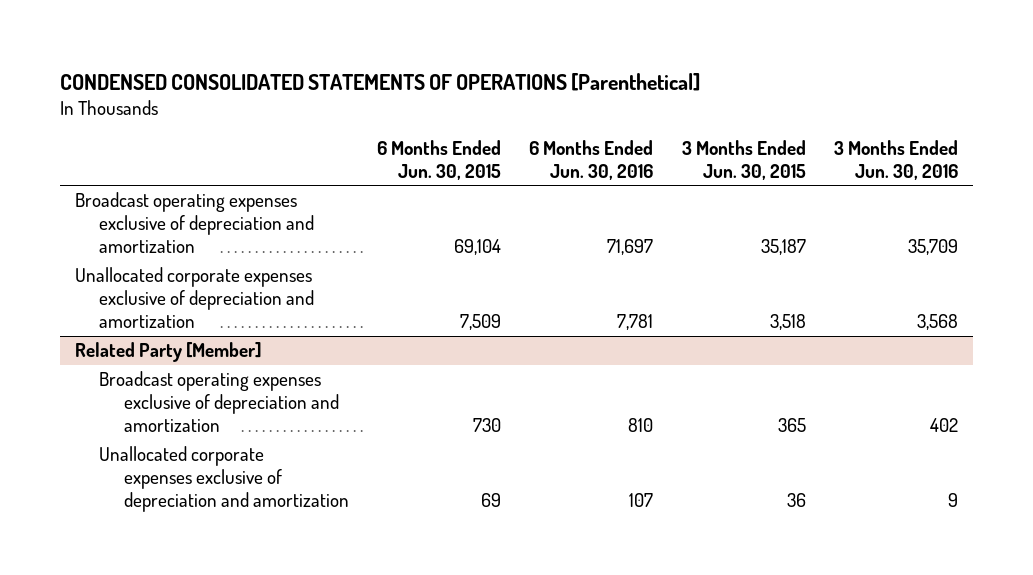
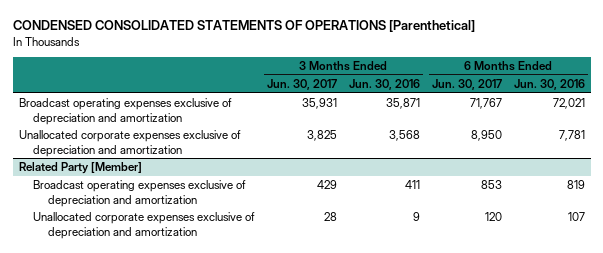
- | 6 Months Ended Jun. 30, 2015 | 6 Months Ended Jun. 30, 2016 | 3 Months Ended Jun. 30, 2015 | 3 Months Ended Jun. 30, 2016
+ | 3 Months Ended Jun. 30, 2017 | 3 Months Ended Jun. 30, 2016 | 6 Months Ended Jun. 30, 2017 | 6 Months Ended Jun. 30, 2016
- Broadcast operating expenses exclusive of depreciation and amortization | 69,104 | 71,697 | 35,187 | 35,709
+ Broadcast operating expenses exclusive of depreciation and amortization | 35,931 | 35,871 | 71,767 | 72,021
@ Related Party [Member]
- Broadcast operating expenses exclusive of depreciation and amortization | 730 | 810 | 365 | 402
+ Broadcast operating expenses exclusive of depreciation and amortization | 429 | 411 | 853 | 819

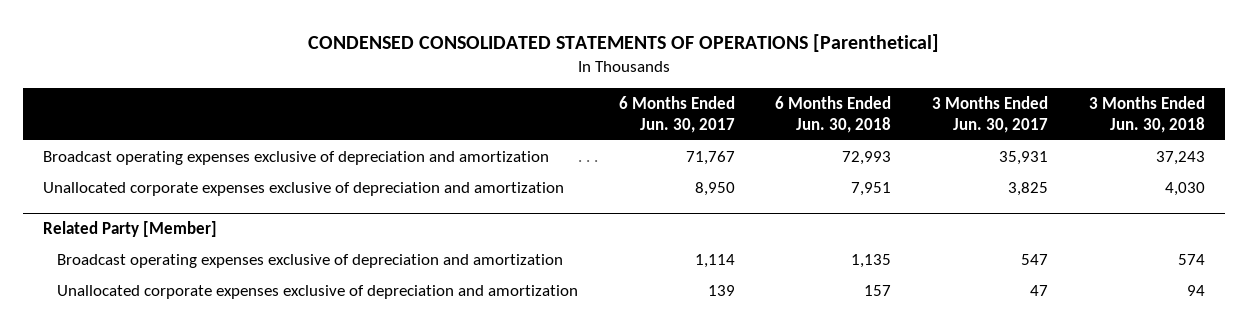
- | 3 Months Ended Jun. 30, 2017 | 3 Months Ended Jun. 30, 2016 | 6 Months Ended Jun. 30, 2017 | 6 Months Ended Jun. 30, 2016
+ | 6 Months Ended Jun. 30, 2017 | 6 Months Ended Jun. 30, 2018 | 3 Months Ended Jun. 30, 2017 | 3 Months Ended Jun. 30, 2018
@ Related Party [Member]
- Broadcast operating expenses exclusive of depreciation and amortization | 429 | 411 | 853 | 819
- Unallocated corporate expenses exclusive of depreciation and amortization | 28 | 9 | 120 | 107
+ Broadcast operating expenses exclusive of depreciation and amortization | 1,114 | 1,135 | 547 | 574
+ Unallocated corporate expenses exclusive of depreciation and amortization | 139 | 157 | 47 | 94

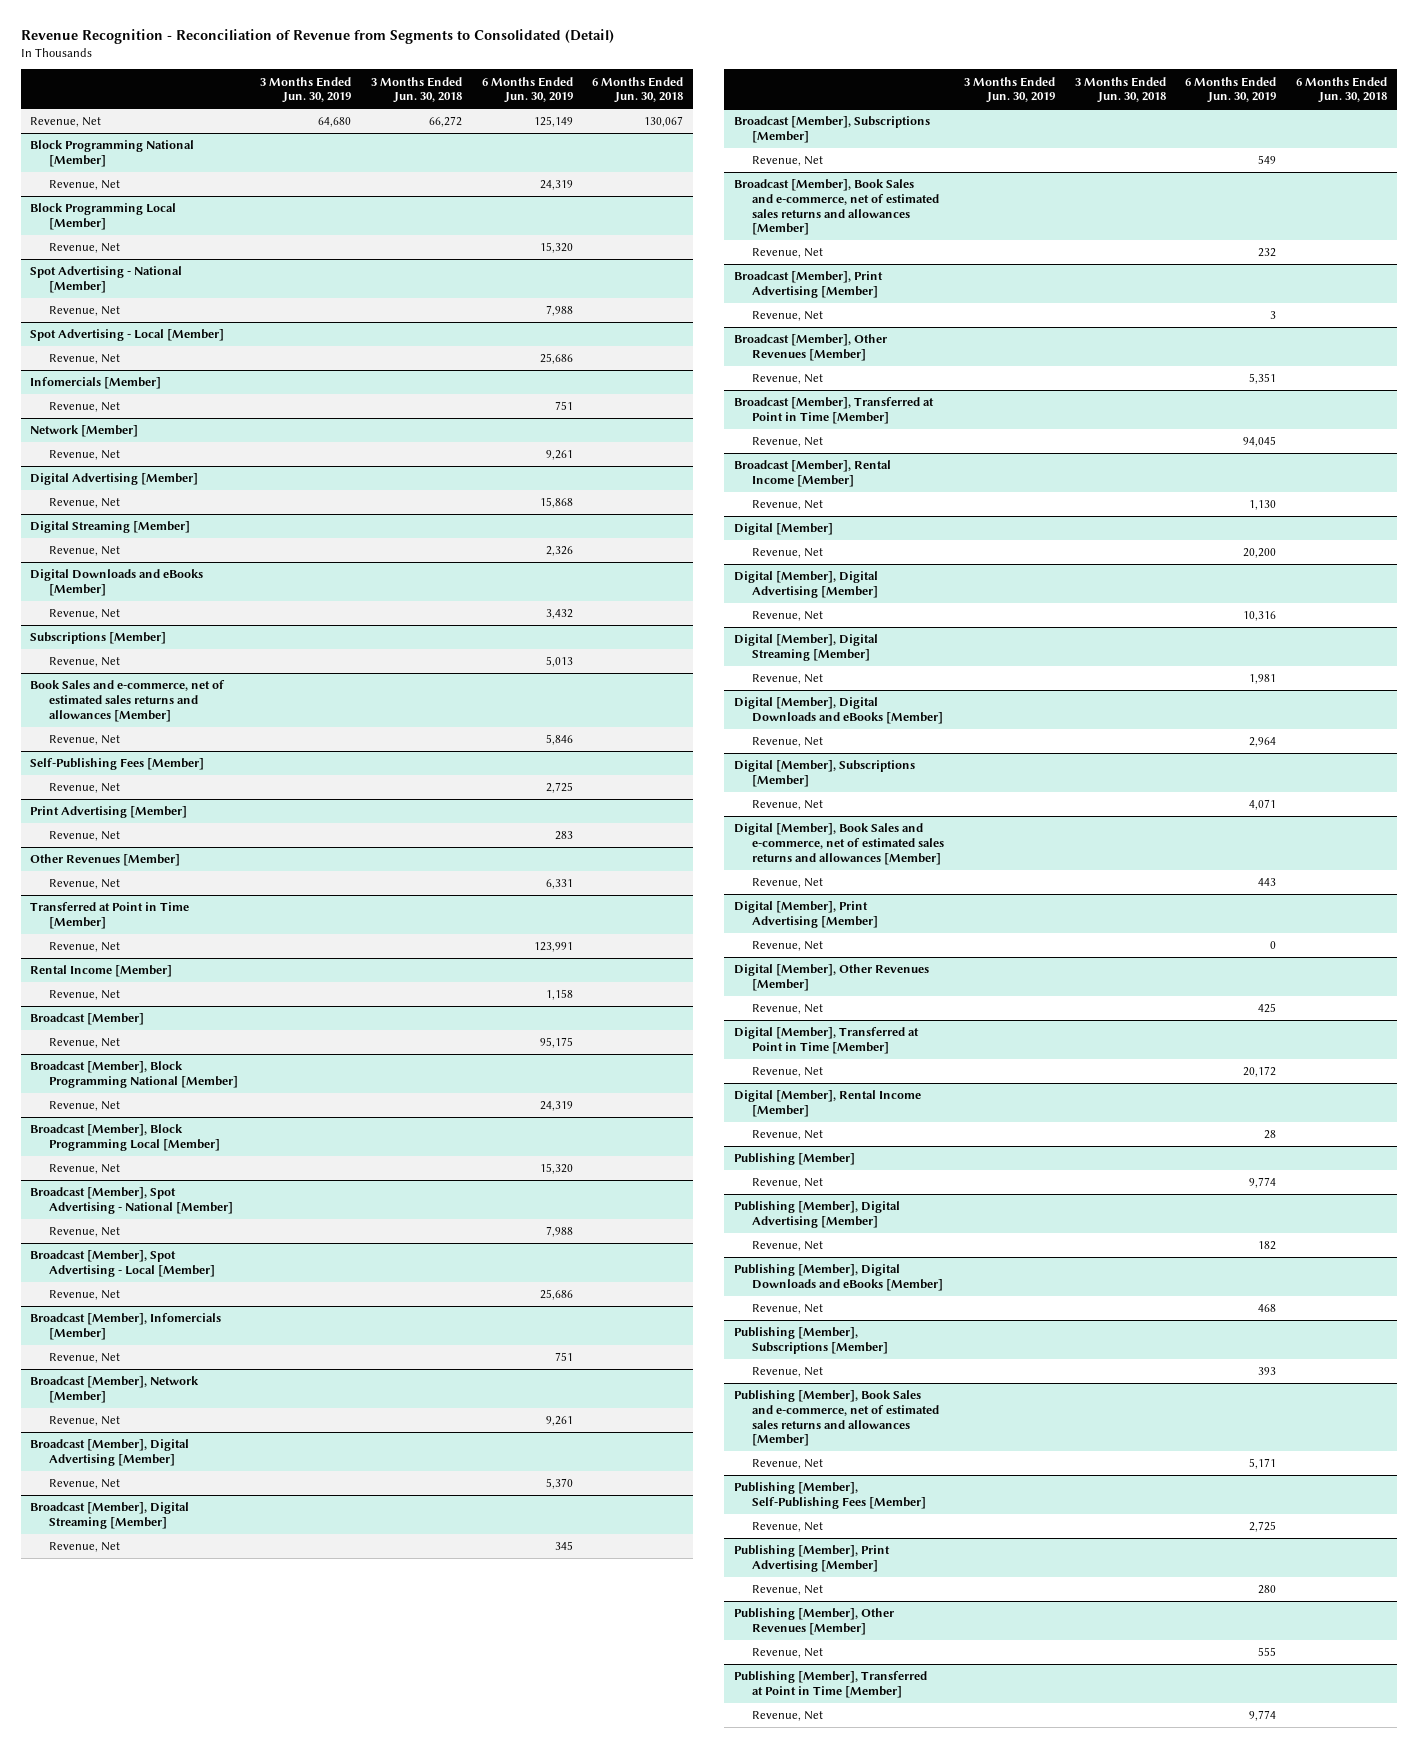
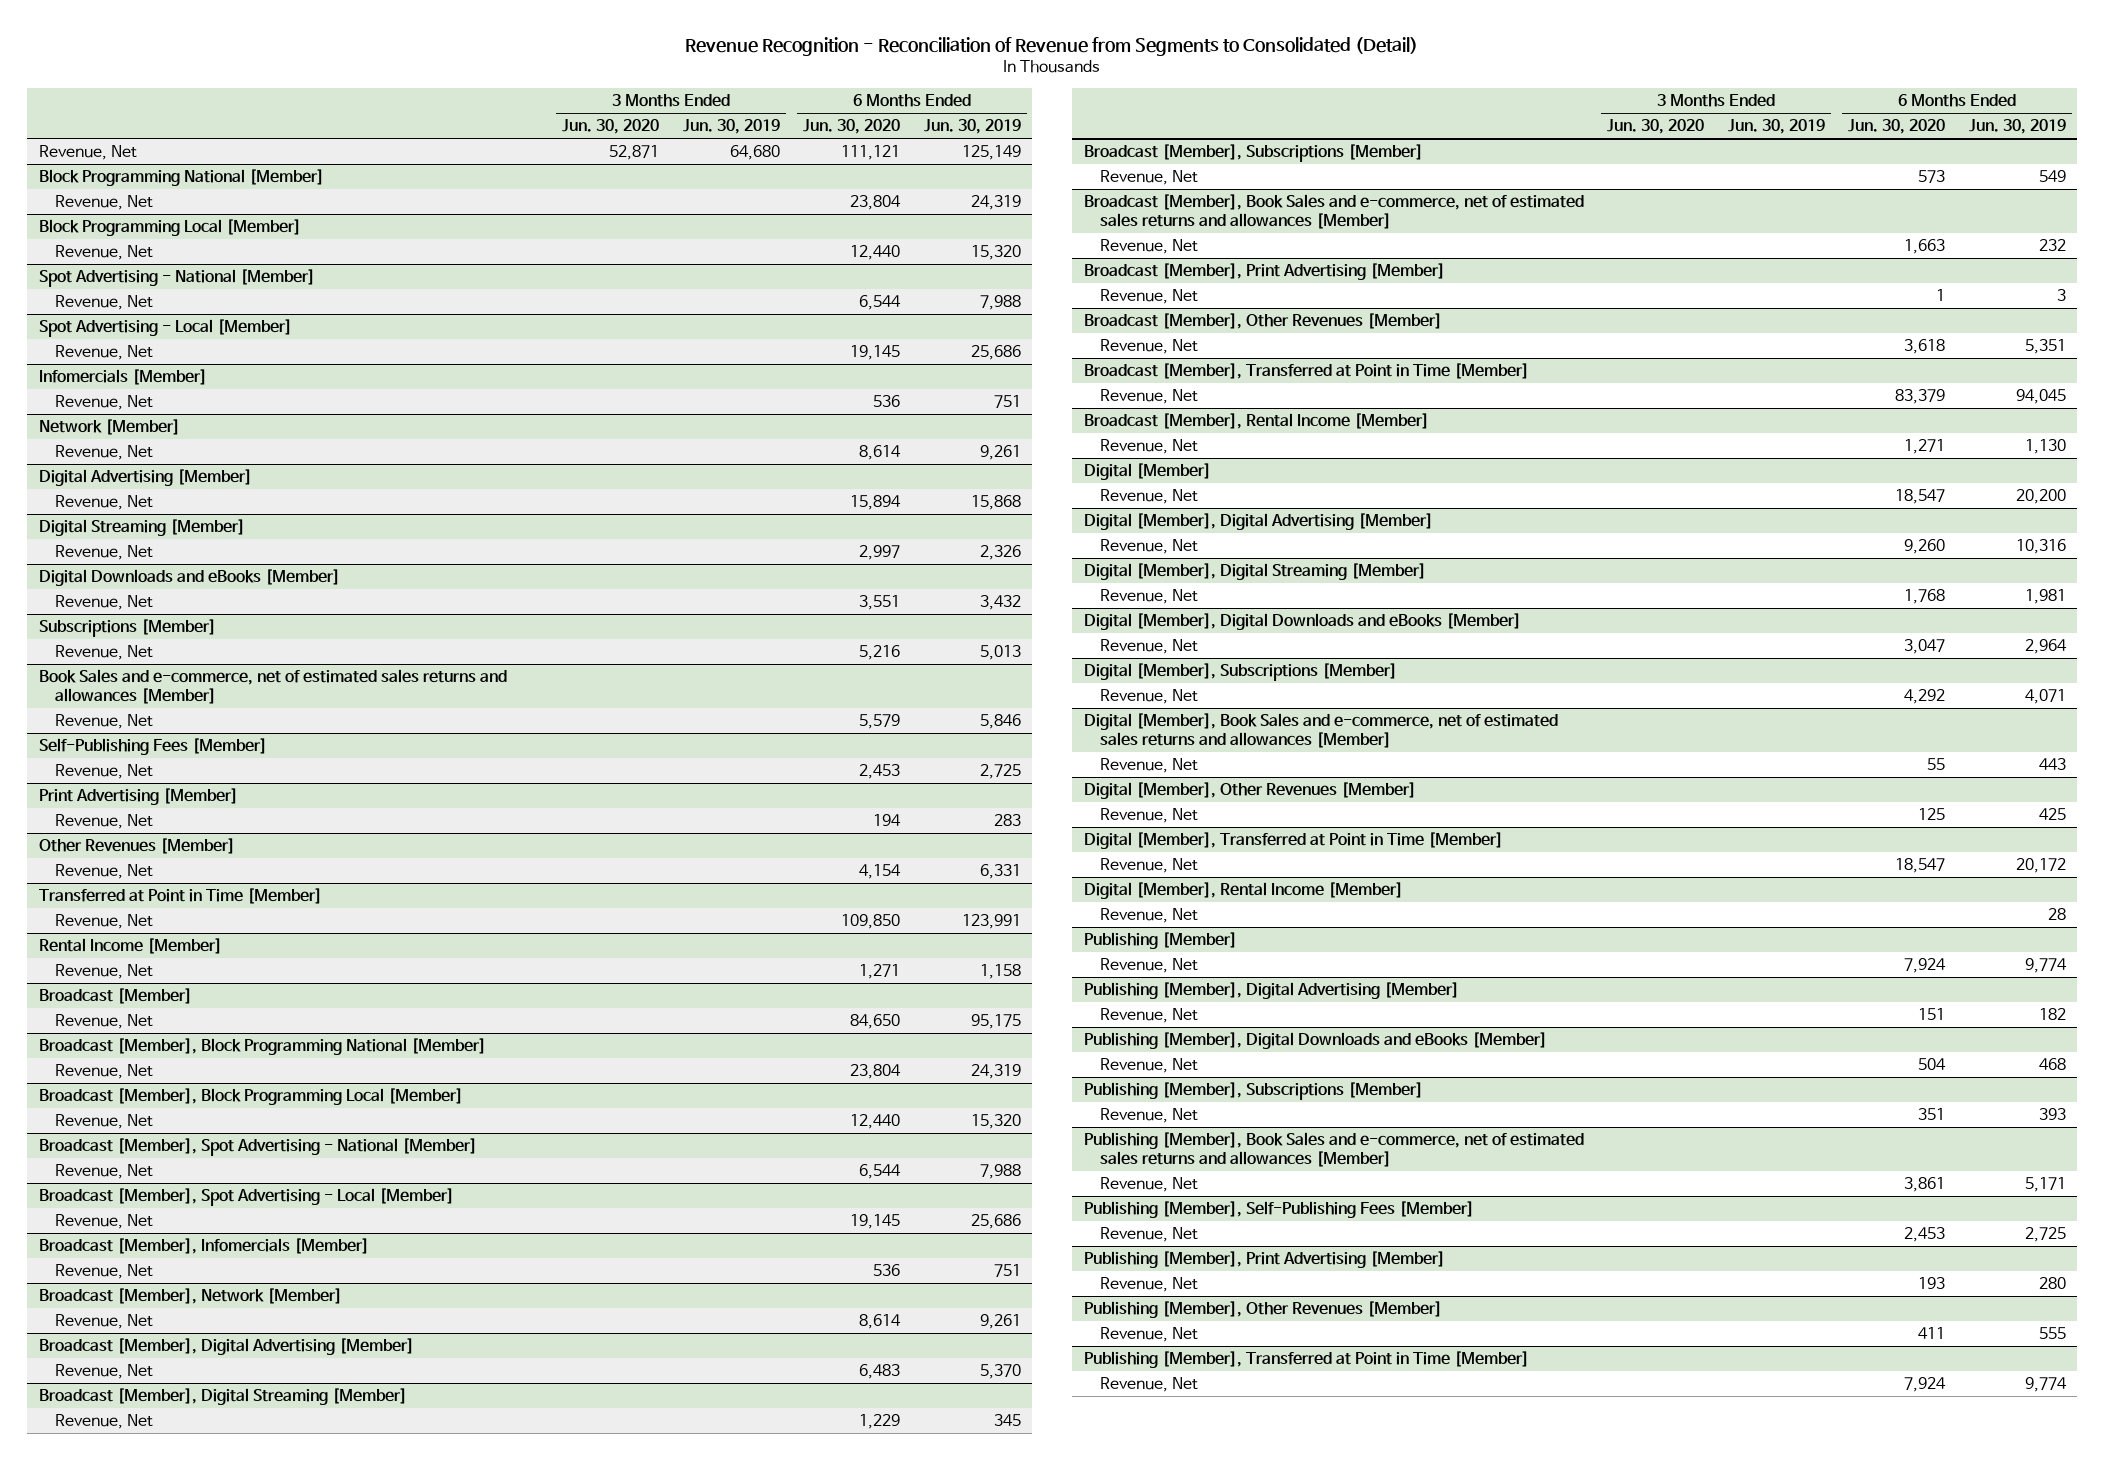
- | 3 Months Ended Jun. 30, 2019 | 3 Months Ended Jun. 30, 2018 | 6 Months Ended Jun. 30, 2019 | 6 Months Ended Jun. 30, 2018
+ | 3 Months Ended Jun. 30, 2020 | 3 Months Ended Jun. 30, 2019 | 6 Months Ended Jun. 30, 2020 | 6 Months Ended Jun. 30, 2019
- Digital [Member], Print Advertising [Member]
- Revenue, Net | | | 0 |

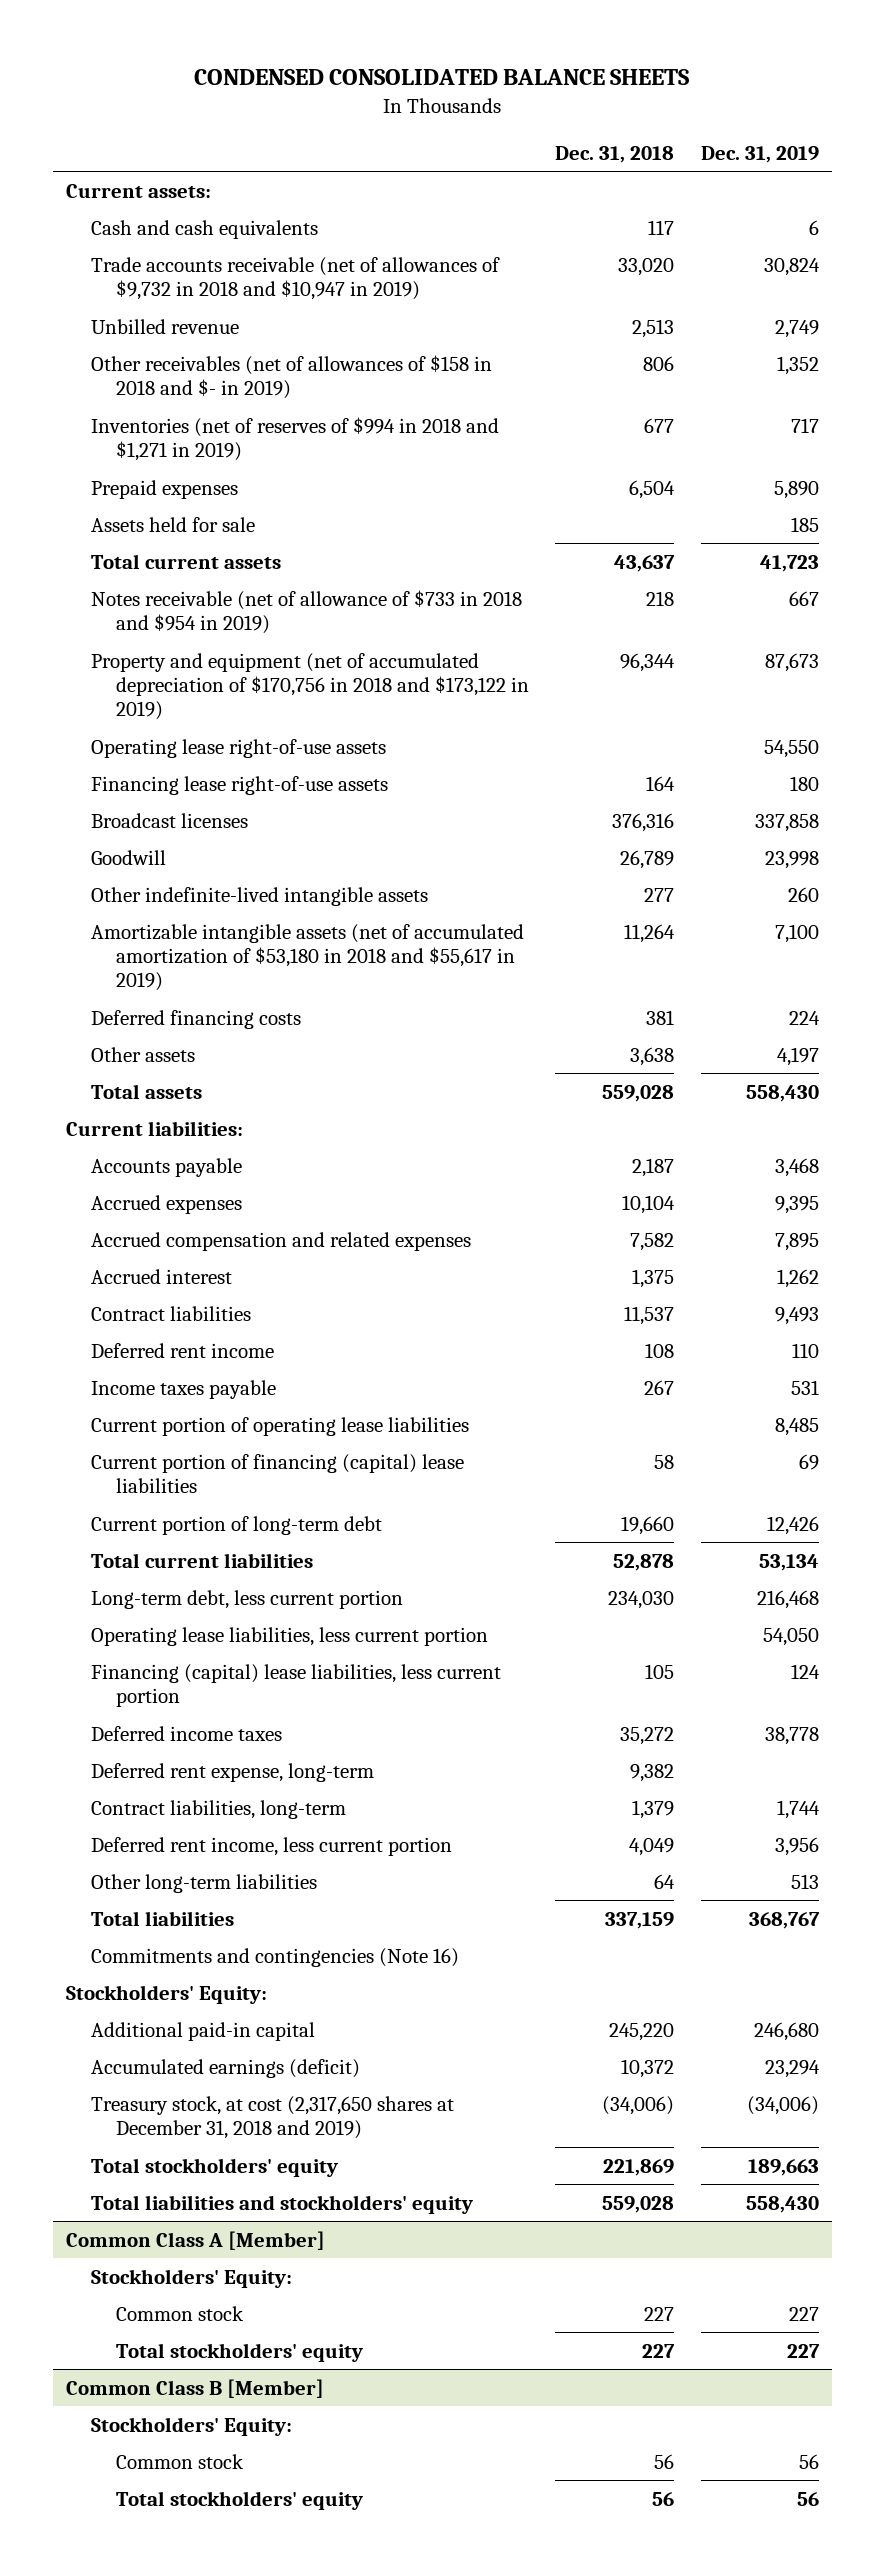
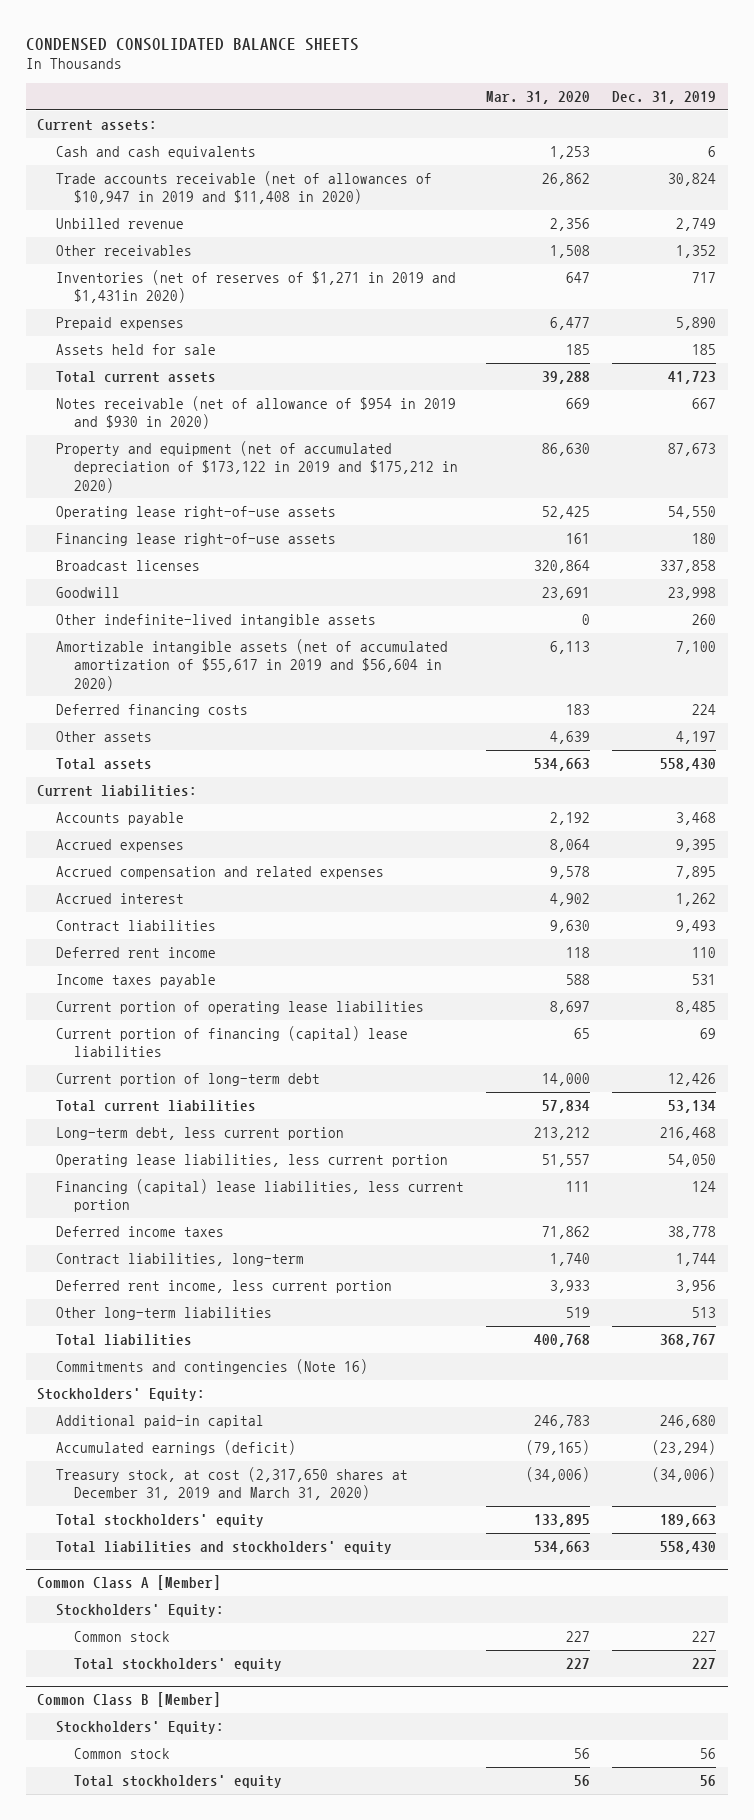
- | Dec. 31, 2018 | Dec. 31, 2019
+ | Mar. 31, 2020 | Dec. 31, 2019
- Trade accounts receivable (net of allowances of $9,732 in 2018 and $10,947 in 2019) | 33,020 | 30,824
+ Trade accounts receivable (net of allowances of $10,947 in 2019 and $11,408 in 2020) | 26,862 | 30,824
- Other receivables (net of allowances of $158 in 2018 and $- in 2019) | 806 | 1,352
- Inventories (net of reserves of $994 in 2018 and $1,271 in 2019) | 677 | 717
+ Other receivables | 1,508 | 1,352
+ Inventories (net of reserves of $1,271 in 2019 and $1,431in 2020) | 647 | 717
- Notes receivable (net of allowance of $733 in 2018 and $954 in 2019) | 218 | 667
- Property and equipment (net of accumulated depreciation of $170,756 in 2018 and $173,122 in 2019) | 96,344 | 87,673
+ Notes receivable (net of allowance of $954 in 2019 and $930 in 2020) | 669 | 667
+ Property and equipment (net of accumulated depreciation of $173,122 in 2019 and $175,212 in 2020) | 86,630 | 87,673
- Amortizable intangible assets (net of accumulated amortization of $53,180 in 2018 and $55,617 in 2019) | 11,264 | 7,100
+ Amortizable intangible assets (net of accumulated amortization of $55,617 in 2019 and $56,604 in 2020) | 6,113 | 7,100
- Deferred rent expense, long-term | 9,382 |
- Accumulated earnings (deficit) | 10,372 | 23,294
- Treasury stock, at cost (2,317,650 shares at December 31, 2018 and 2019) | (34,006) | (34,006)
+ Accumulated earnings (deficit) | (79,165) | (23,294)
+ Treasury stock, at cost (2,317,650 shares at December 31, 2019 and March 31, 2020) | (34,006) | (34,006)

